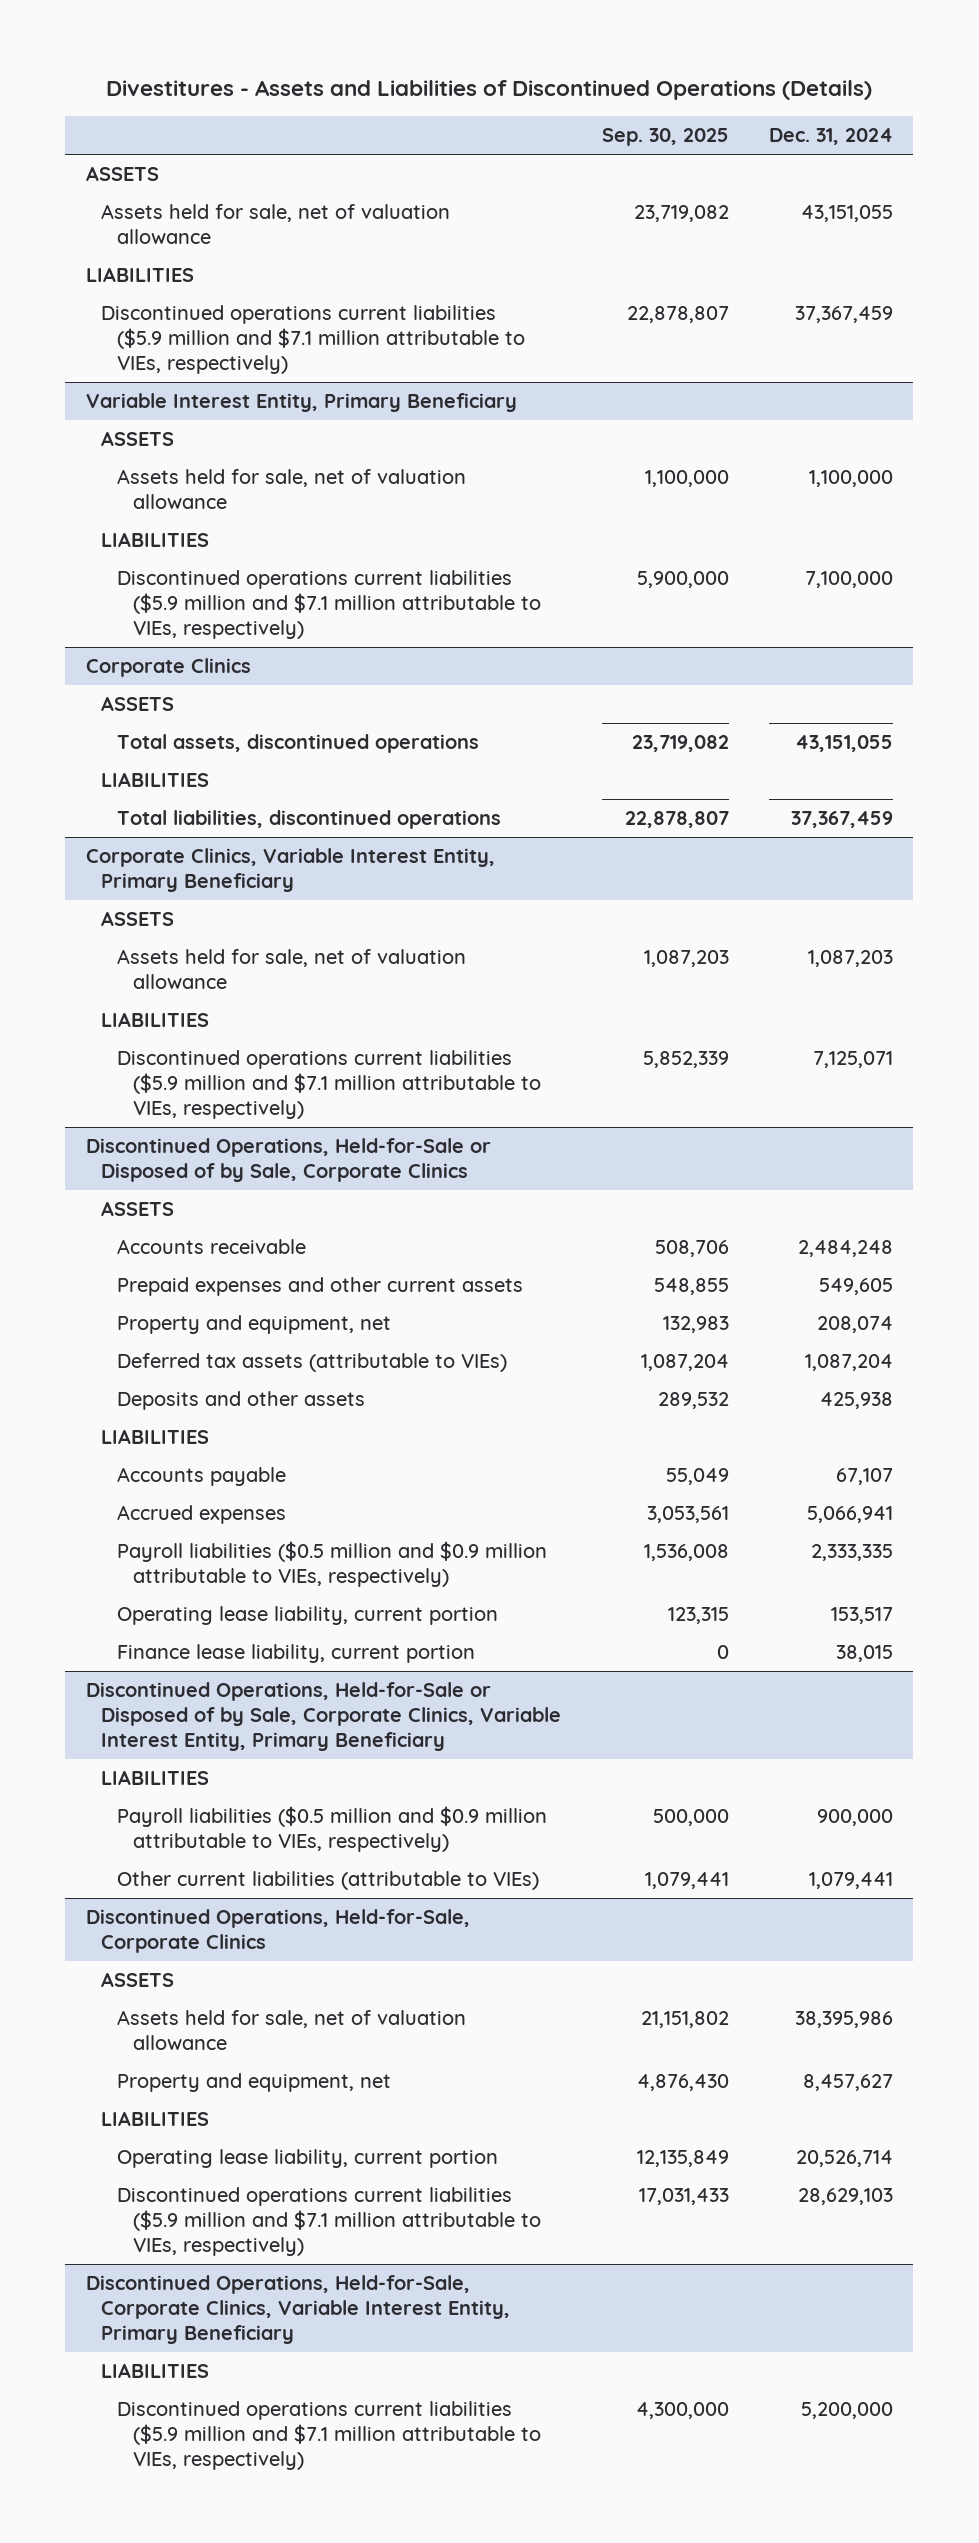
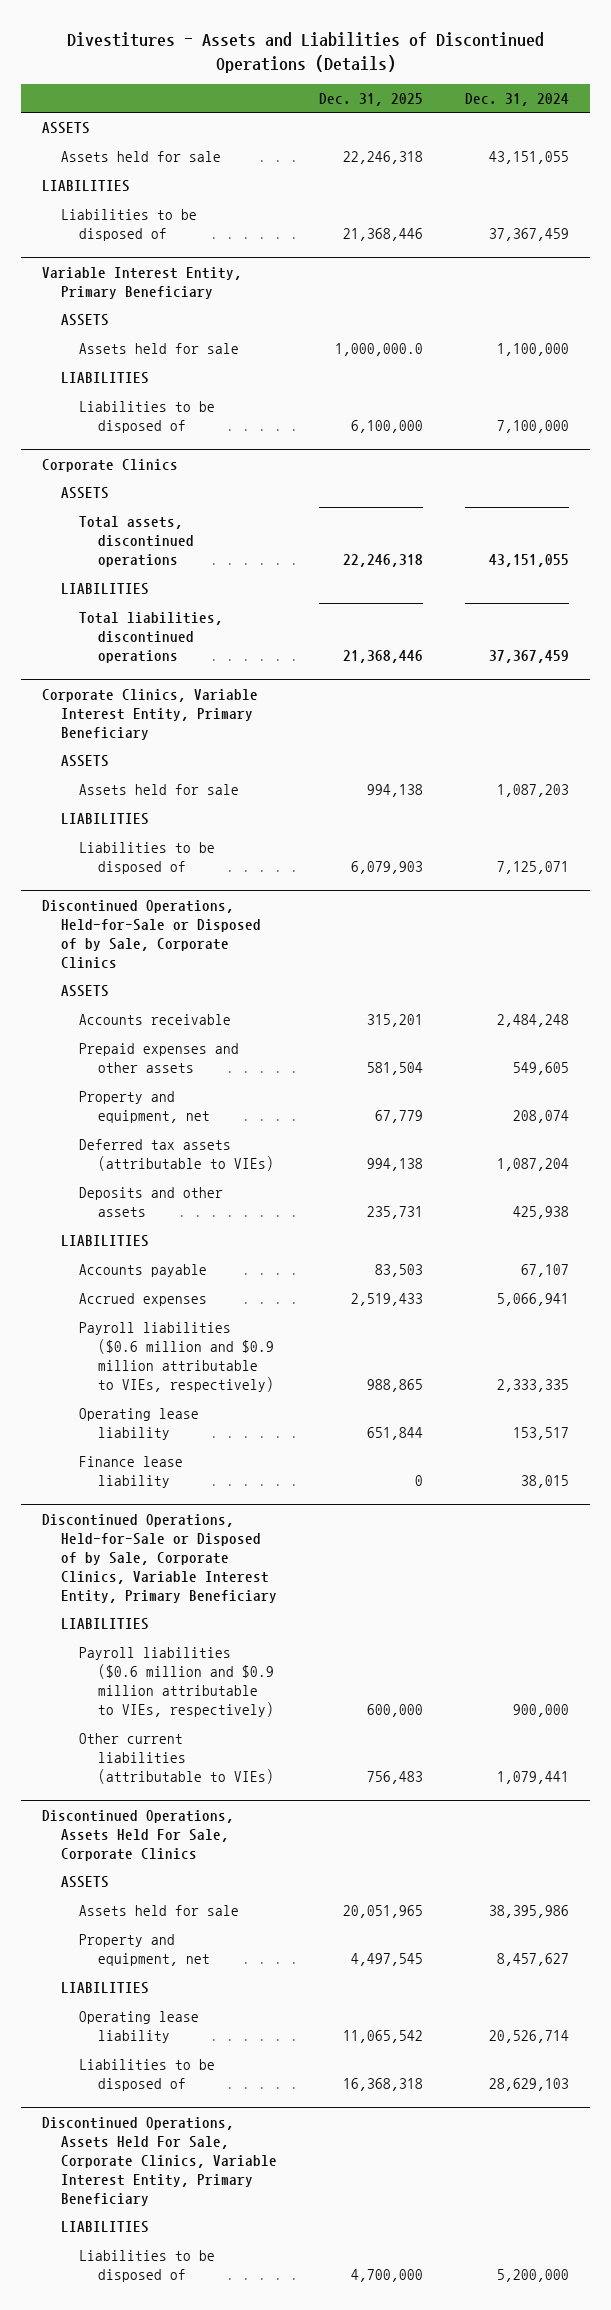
- | Sep. 30, 2025 | Dec. 31, 2024
+ | Dec. 31, 2025 | Dec. 31, 2024
- Assets held for sale, net of valuation allowance | 23,719,082 | 43,151,055
+ Assets held for sale | 22,246,318 | 43,151,055
- Discontinued operations current liabilities ($5.9 million and $7.1 million attributable to VIEs, respectively) | 22,878,807 | 37,367,459
+ Liabilities to be disposed of | 21,368,446 | 37,367,459
@ Variable Interest Entity, Primary Beneficiary
- Assets held for sale, net of valuation allowance | 1,100,000 | 1,100,000
+ Assets held for sale | 1,000,000.0 | 1,100,000
- Discontinued operations current liabilities ($5.9 million and $7.1 million attributable to VIEs, respectively) | 5,900,000 | 7,100,000
+ Liabilities to be disposed of | 6,100,000 | 7,100,000
@ Corporate Clinics, Variable Interest Entity, Primary Beneficiary
- Assets held for sale, net of valuation allowance | 1,087,203 | 1,087,203
+ Assets held for sale | 994,138 | 1,087,203
- Discontinued operations current liabilities ($5.9 million and $7.1 million attributable to VIEs, respectively) | 5,852,339 | 7,125,071
+ Liabilities to be disposed of | 6,079,903 | 7,125,071
@ Discontinued Operations, Held-for-Sale or Disposed of by Sale, Corporate Clinics
- Prepaid expenses and other current assets | 548,855 | 549,605
+ Prepaid expenses and other assets | 581,504 | 549,605
- Payroll liabilities ($0.5 million and $0.9 million attributable to VIEs, respectively) | 1,536,008 | 2,333,335
- Operating lease liability, current portion | 123,315 | 153,517
- Finance lease liability, current portion | 0 | 38,015
+ Payroll liabilities ($0.6 million and $0.9 million attributable to VIEs, respectively) | 988,865 | 2,333,335
+ Operating lease liability | 651,844 | 153,517
+ Finance lease liability | 0 | 38,015
@ Discontinued Operations, Held-for-Sale or Disposed of by Sale, Corporate Clinics, Variable Interest Entity, Primary Beneficiary
- Payroll liabilities ($0.5 million and $0.9 million attributable to VIEs, respectively) | 500,000 | 900,000
+ Payroll liabilities ($0.6 million and $0.9 million attributable to VIEs, respectively) | 600,000 | 900,000
- Discontinued Operations, Held-for-Sale, Corporate Clinics
+ Discontinued Operations, Assets Held For Sale, Corporate Clinics
- Assets held for sale, net of valuation allowance | 21,151,802 | 38,395,986
+ Assets held for sale | 20,051,965 | 38,395,986
- Operating lease liability, current portion | 12,135,849 | 20,526,714
- Discontinued operations current liabilities ($5.9 million and $7.1 million attributable to VIEs, respectively) | 17,031,433 | 28,629,103
- Discontinued Operations, Held-for-Sale, Corporate Clinics, Variable Interest Entity, Primary Beneficiary
+ Operating lease liability | 11,065,542 | 20,526,714
+ Liabilities to be disposed of | 16,368,318 | 28,629,103
+ Discontinued Operations, Assets Held For Sale, Corporate Clinics, Variable Interest Entity, Primary Beneficiary
- Discontinued operations current liabilities ($5.9 million and $7.1 million attributable to VIEs, respectively) | 4,300,000 | 5,200,000
+ Liabilities to be disposed of | 4,700,000 | 5,200,000

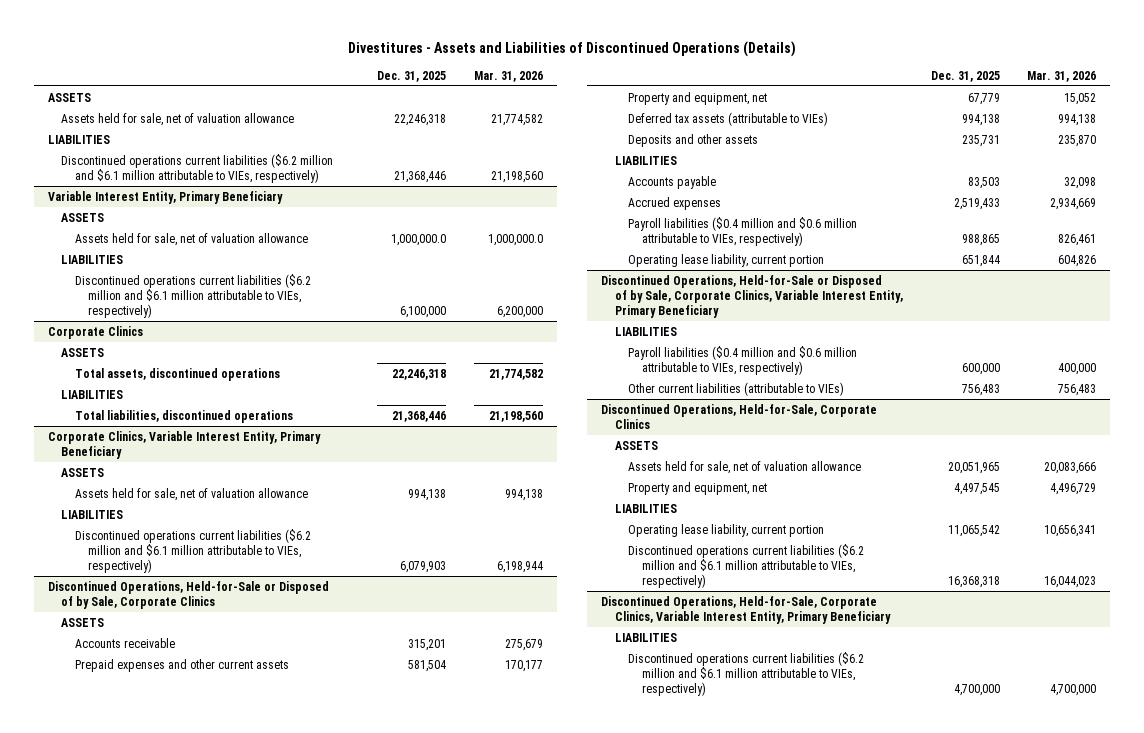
- | Dec. 31, 2025 | Dec. 31, 2024
+ | Dec. 31, 2025 | Mar. 31, 2026
- Assets held for sale | 22,246,318 | 43,151,055
+ Assets held for sale, net of valuation allowance | 22,246,318 | 21,774,582
- Liabilities to be disposed of | 21,368,446 | 37,367,459
+ Discontinued operations current liabilities ($6.2 million and $6.1 million attributable to VIEs, respectively) | 21,368,446 | 21,198,560
@ Variable Interest Entity, Primary Beneficiary
- Assets held for sale | 1,000,000.0 | 1,100,000
+ Assets held for sale, net of valuation allowance | 1,000,000.0 | 1,000,000.0
- Liabilities to be disposed of | 6,100,000 | 7,100,000
+ Discontinued operations current liabilities ($6.2 million and $6.1 million attributable to VIEs, respectively) | 6,100,000 | 6,200,000
@ Corporate Clinics, Variable Interest Entity, Primary Beneficiary
- Assets held for sale | 994,138 | 1,087,203
+ Assets held for sale, net of valuation allowance | 994,138 | 994,138
- Liabilities to be disposed of | 6,079,903 | 7,125,071
+ Discontinued operations current liabilities ($6.2 million and $6.1 million attributable to VIEs, respectively) | 6,079,903 | 6,198,944
@ Discontinued Operations, Held-for-Sale or Disposed of by Sale, Corporate Clinics
- Prepaid expenses and other assets | 581,504 | 549,605
+ Prepaid expenses and other current assets | 581,504 | 170,177
- Payroll liabilities ($0.6 million and $0.9 million attributable to VIEs, respectively) | 988,865 | 2,333,335
- Operating lease liability | 651,844 | 153,517
- Finance lease liability | 0 | 38,015
+ Payroll liabilities ($0.4 million and $0.6 million attributable to VIEs, respectively) | 988,865 | 826,461
+ Operating lease liability, current portion | 651,844 | 604,826
@ Discontinued Operations, Held-for-Sale or Disposed of by Sale, Corporate Clinics, Variable Interest Entity, Primary Beneficiary
- Payroll liabilities ($0.6 million and $0.9 million attributable to VIEs, respectively) | 600,000 | 900,000
+ Payroll liabilities ($0.4 million and $0.6 million attributable to VIEs, respectively) | 600,000 | 400,000
- Discontinued Operations, Assets Held For Sale, Corporate Clinics
+ Discontinued Operations, Held-for-Sale, Corporate Clinics
- Assets held for sale | 20,051,965 | 38,395,986
+ Assets held for sale, net of valuation allowance | 20,051,965 | 20,083,666
- Operating lease liability | 11,065,542 | 20,526,714
- Liabilities to be disposed of | 16,368,318 | 28,629,103
- Discontinued Operations, Assets Held For Sale, Corporate Clinics, Variable Interest Entity, Primary Beneficiary
+ Operating lease liability, current portion | 11,065,542 | 10,656,341
+ Discontinued operations current liabilities ($6.2 million and $6.1 million attributable to VIEs, respectively) | 16,368,318 | 16,044,023
+ Discontinued Operations, Held-for-Sale, Corporate Clinics, Variable Interest Entity, Primary Beneficiary
- Liabilities to be disposed of | 4,700,000 | 5,200,000
+ Discontinued operations current liabilities ($6.2 million and $6.1 million attributable to VIEs, respectively) | 4,700,000 | 4,700,000

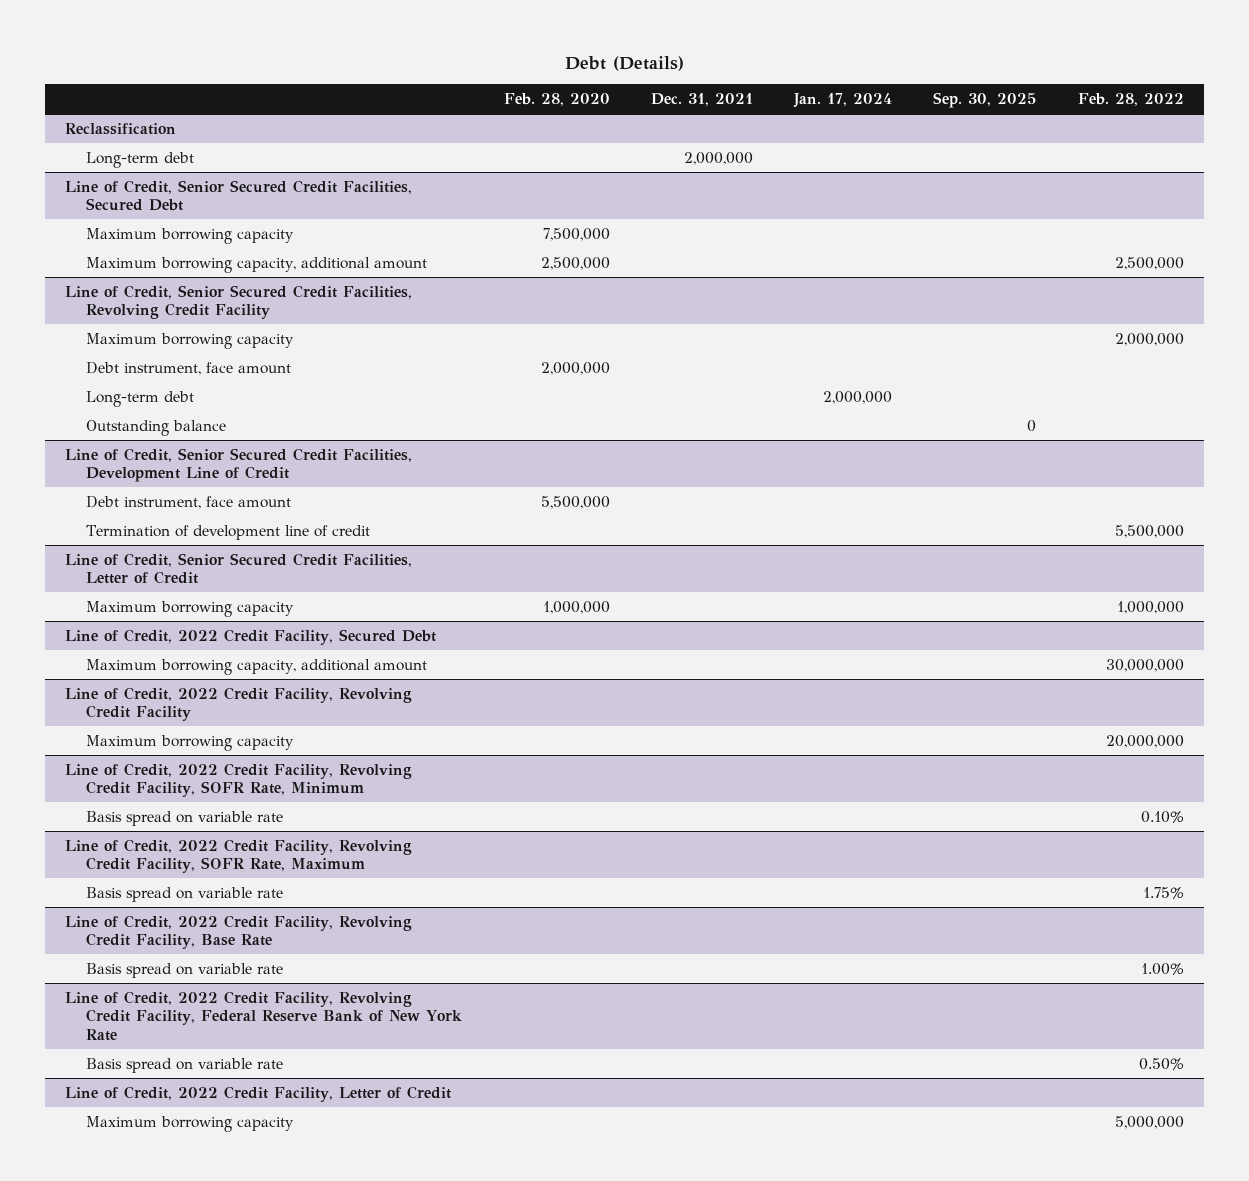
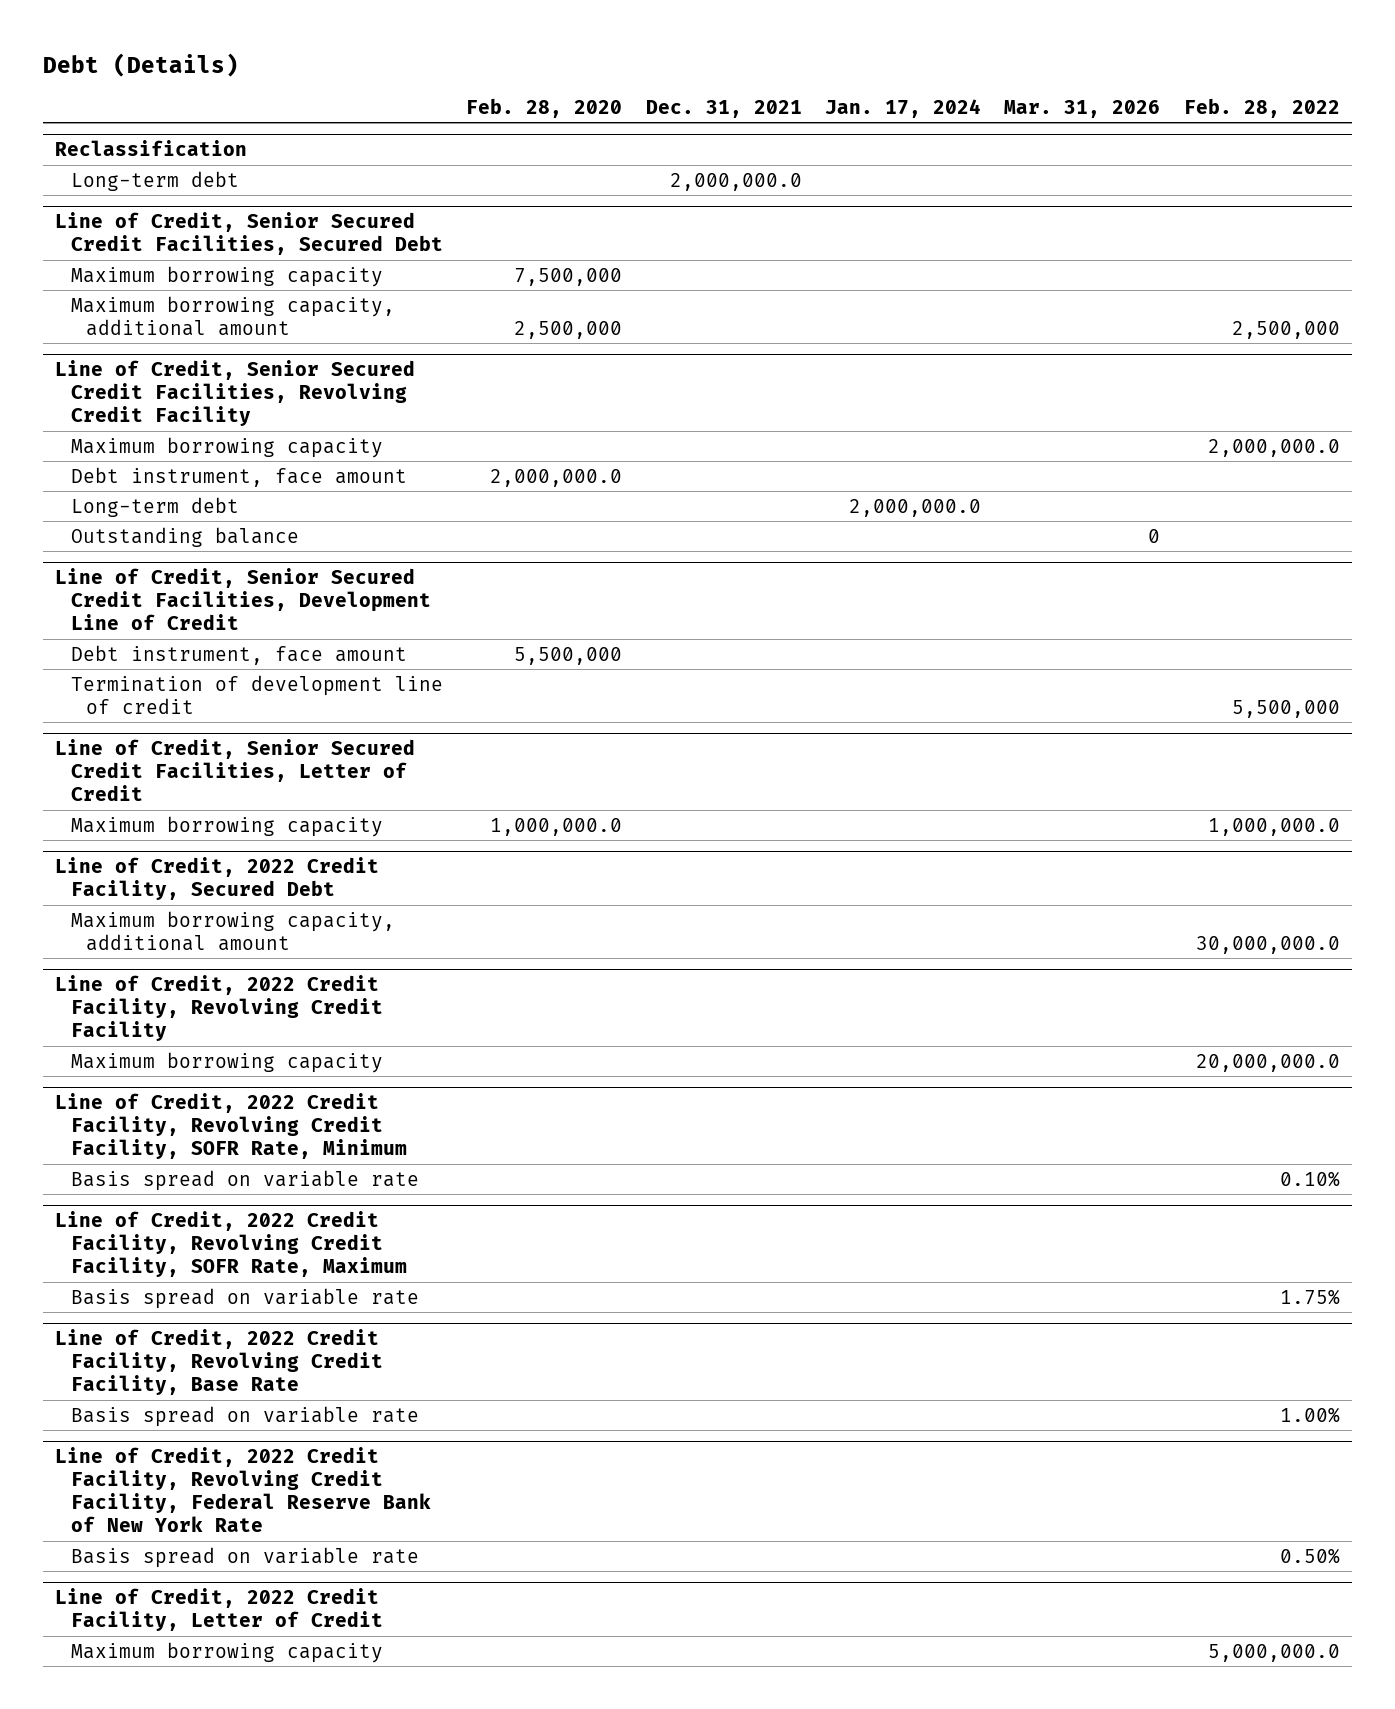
- | Feb. 28, 2020 | Dec. 31, 2021 | Jan. 17, 2024 | Sep. 30, 2025 | Feb. 28, 2022
+ | Feb. 28, 2020 | Dec. 31, 2021 | Jan. 17, 2024 | Mar. 31, 2026 | Feb. 28, 2022
@ Reclassification
- Long-term debt | | 2,000,000 | | |
+ Long-term debt | | 2,000,000.0 | | |
@ Line of Credit, Senior Secured Credit Facilities, Revolving Credit Facility
- Maximum borrowing capacity | | | | | 2,000,000
- Debt instrument, face amount | 2,000,000 | | | |
- Long-term debt | | | 2,000,000 | |
+ Maximum borrowing capacity | | | | | 2,000,000.0
+ Debt instrument, face amount | 2,000,000.0 | | | |
+ Long-term debt | | | 2,000,000.0 | |
@ Line of Credit, Senior Secured Credit Facilities, Letter of Credit
- Maximum borrowing capacity | 1,000,000 | | | | 1,000,000
+ Maximum borrowing capacity | 1,000,000.0 | | | | 1,000,000.0
@ Line of Credit, 2022 Credit Facility, Secured Debt
- Maximum borrowing capacity, additional amount | | | | | 30,000,000
+ Maximum borrowing capacity, additional amount | | | | | 30,000,000.0
@ Line of Credit, 2022 Credit Facility, Revolving Credit Facility
- Maximum borrowing capacity | | | | | 20,000,000
+ Maximum borrowing capacity | | | | | 20,000,000.0
@ Line of Credit, 2022 Credit Facility, Letter of Credit
- Maximum borrowing capacity | | | | | 5,000,000
+ Maximum borrowing capacity | | | | | 5,000,000.0

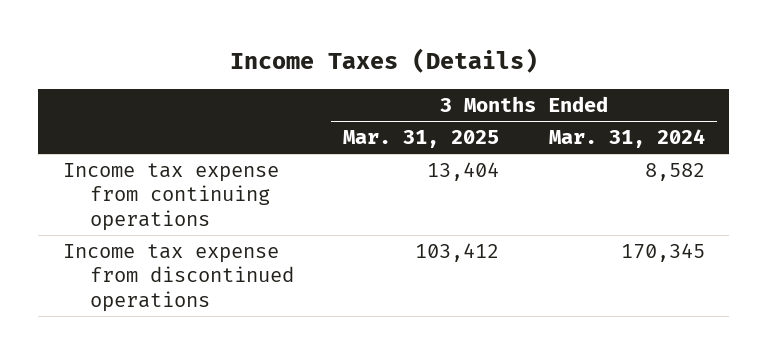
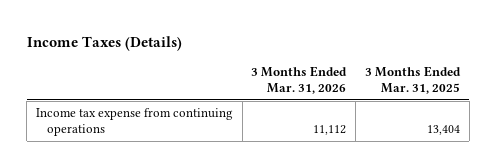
- | 3 Months Ended Mar. 31, 2025 | 3 Months Ended Mar. 31, 2024
+ | 3 Months Ended Mar. 31, 2026 | 3 Months Ended Mar. 31, 2025
- Income tax expense from discontinued operations | 103,412 | 170,345

